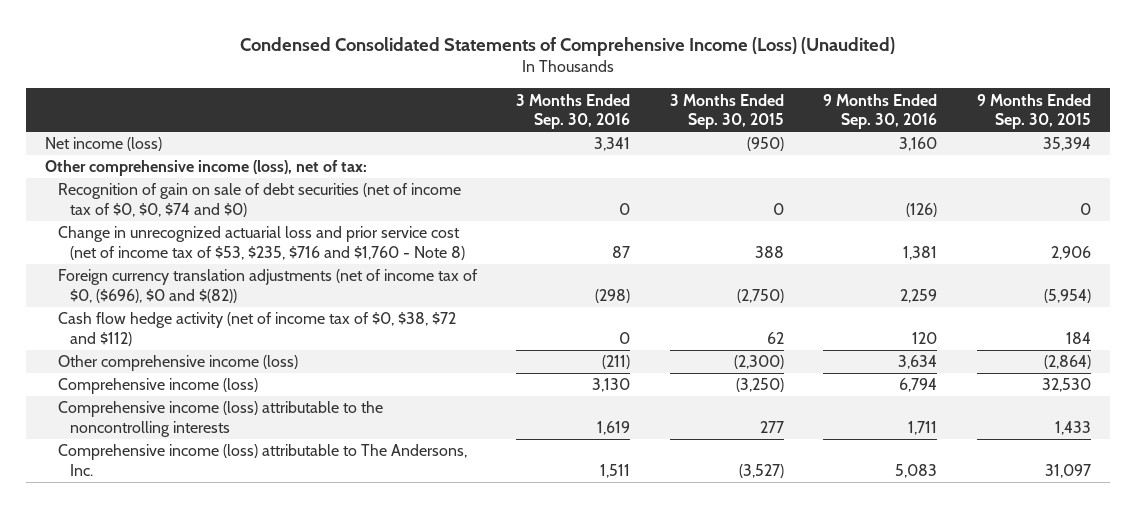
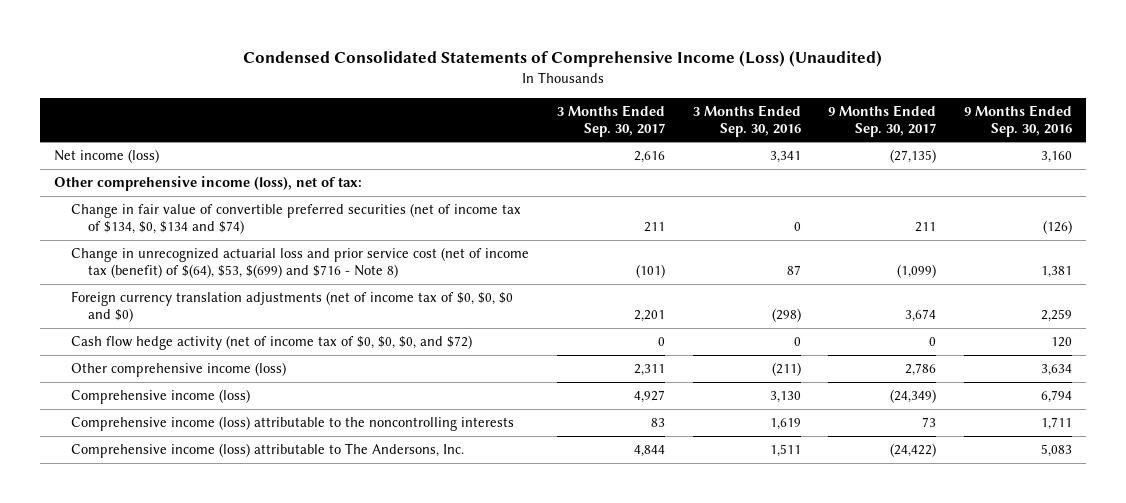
- | 3 Months Ended Sep. 30, 2016 | 3 Months Ended Sep. 30, 2015 | 9 Months Ended Sep. 30, 2016 | 9 Months Ended Sep. 30, 2015
+ | 3 Months Ended Sep. 30, 2017 | 3 Months Ended Sep. 30, 2016 | 9 Months Ended Sep. 30, 2017 | 9 Months Ended Sep. 30, 2016
- Recognition of gain on sale of debt securities (net of income tax of $0, $0, $74 and $0) | 0 | 0 | (126) | 0
- Change in unrecognized actuarial loss and prior service cost (net of income tax of $53, $235, $716 and $1,760 - Note 8) | 87 | 388 | 1,381 | 2,906
- Foreign currency translation adjustments (net of income tax of $0, ($696), $0 and $(82)) | (298) | (2,750) | 2,259 | (5,954)
- Cash flow hedge activity (net of income tax of $0, $38, $72 and $112) | 0 | 62 | 120 | 184
+ Change in fair value of convertible preferred securities (net of income tax of $134, $0, $134 and $74) | 211 | 0 | 211 | (126)
+ Change in unrecognized actuarial loss and prior service cost (net of income tax (benefit) of $(64), $53, $(699) and $716 - Note 8) | (101) | 87 | (1,099) | 1,381
+ Foreign currency translation adjustments (net of income tax of $0, $0, $0 and $0) | 2,201 | (298) | 3,674 | 2,259
+ Cash flow hedge activity (net of income tax of $0, $0, $0, and $72) | 0 | 0 | 0 | 120

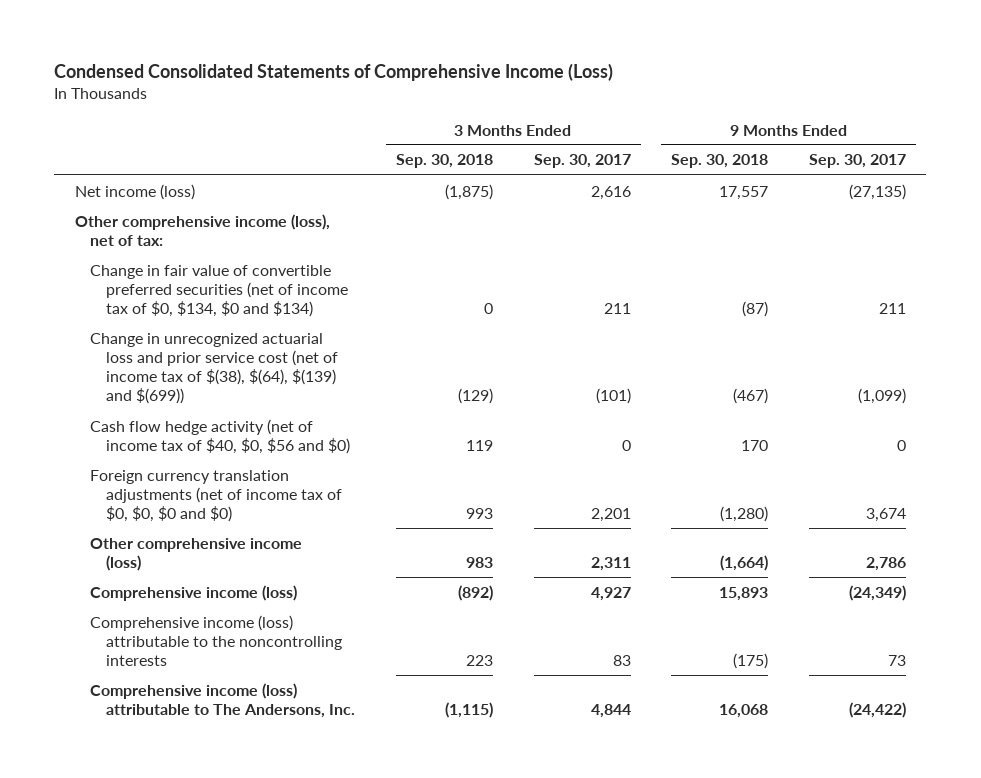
- Condensed Consolidated Statements of Comprehensive Income (Loss) (Unaudited)
+ Condensed Consolidated Statements of Comprehensive Income (Loss)
- | 3 Months Ended Sep. 30, 2017 | 3 Months Ended Sep. 30, 2016 | 9 Months Ended Sep. 30, 2017 | 9 Months Ended Sep. 30, 2016
+ | 3 Months Ended Sep. 30, 2018 | 3 Months Ended Sep. 30, 2017 | 9 Months Ended Sep. 30, 2018 | 9 Months Ended Sep. 30, 2017
- Change in fair value of convertible preferred securities (net of income tax of $134, $0, $134 and $74) | 211 | 0 | 211 | (126)
- Change in unrecognized actuarial loss and prior service cost (net of income tax (benefit) of $(64), $53, $(699) and $716 - Note 8) | (101) | 87 | (1,099) | 1,381
+ Change in fair value of convertible preferred securities (net of income tax of $0, $134, $0 and $134) | 0 | 211 | (87) | 211
+ Change in unrecognized actuarial loss and prior service cost (net of income tax of $(38), $(64), $(139) and $(699)) | (129) | (101) | (467) | (1,099)
+ Cash flow hedge activity (net of income tax of $40, $0, $56 and $0) | 119 | 0 | 170 | 0
- Cash flow hedge activity (net of income tax of $0, $0, $0, and $72) | 0 | 0 | 0 | 120

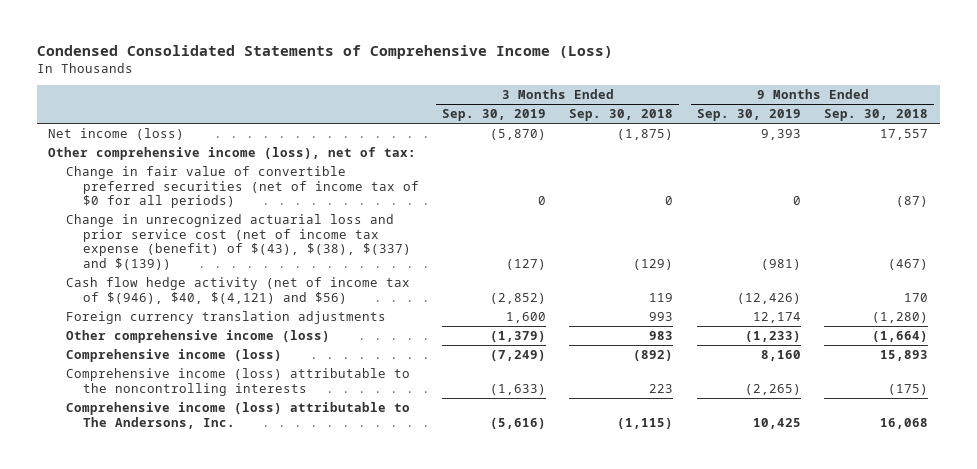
- | 3 Months Ended Sep. 30, 2018 | 3 Months Ended Sep. 30, 2017 | 9 Months Ended Sep. 30, 2018 | 9 Months Ended Sep. 30, 2017
+ | 3 Months Ended Sep. 30, 2019 | 3 Months Ended Sep. 30, 2018 | 9 Months Ended Sep. 30, 2019 | 9 Months Ended Sep. 30, 2018
- Change in fair value of convertible preferred securities (net of income tax of $0, $134, $0 and $134) | 0 | 211 | (87) | 211
- Change in unrecognized actuarial loss and prior service cost (net of income tax of $(38), $(64), $(139) and $(699)) | (129) | (101) | (467) | (1,099)
- Cash flow hedge activity (net of income tax of $40, $0, $56 and $0) | 119 | 0 | 170 | 0
- Foreign currency translation adjustments (net of income tax of $0, $0, $0 and $0) | 993 | 2,201 | (1,280) | 3,674
+ Change in fair value of convertible preferred securities (net of income tax of $0 for all periods) | 0 | 0 | 0 | (87)
+ Change in unrecognized actuarial loss and prior service cost (net of income tax expense (benefit) of $(43), $(38), $(337) and $(139)) | (127) | (129) | (981) | (467)
+ Cash flow hedge activity (net of income tax of $(946), $40, $(4,121) and $56) | (2,852) | 119 | (12,426) | 170
+ Foreign currency translation adjustments | 1,600 | 993 | 12,174 | (1,280)

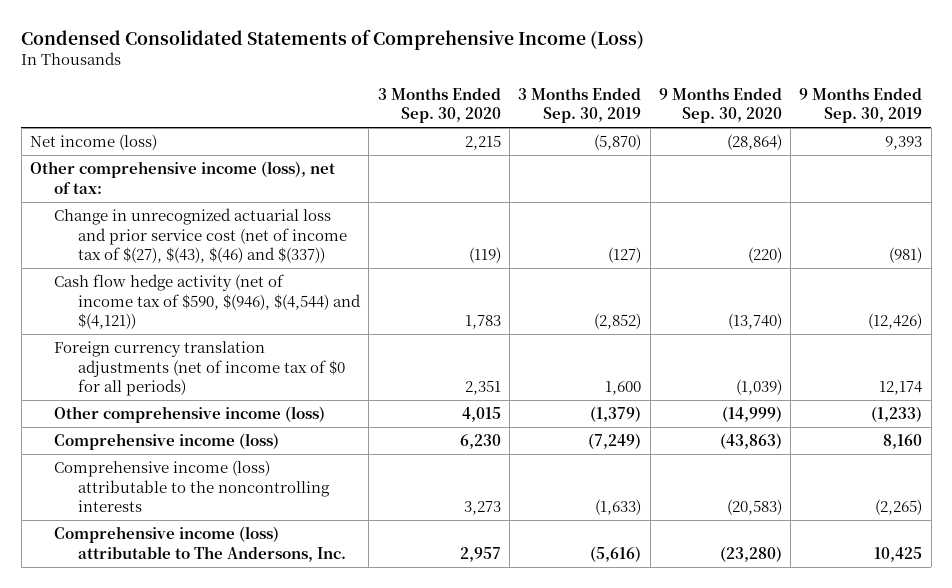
- | 3 Months Ended Sep. 30, 2019 | 3 Months Ended Sep. 30, 2018 | 9 Months Ended Sep. 30, 2019 | 9 Months Ended Sep. 30, 2018
+ | 3 Months Ended Sep. 30, 2020 | 3 Months Ended Sep. 30, 2019 | 9 Months Ended Sep. 30, 2020 | 9 Months Ended Sep. 30, 2019
- Change in fair value of convertible preferred securities (net of income tax of $0 for all periods) | 0 | 0 | 0 | (87)
- Change in unrecognized actuarial loss and prior service cost (net of income tax expense (benefit) of $(43), $(38), $(337) and $(139)) | (127) | (129) | (981) | (467)
- Cash flow hedge activity (net of income tax of $(946), $40, $(4,121) and $56) | (2,852) | 119 | (12,426) | 170
- Foreign currency translation adjustments | 1,600 | 993 | 12,174 | (1,280)
+ Change in unrecognized actuarial loss and prior service cost (net of income tax of $(27), $(43), $(46) and $(337)) | (119) | (127) | (220) | (981)
+ Cash flow hedge activity (net of income tax of $590, $(946), $(4,544) and $(4,121)) | 1,783 | (2,852) | (13,740) | (12,426)
+ Foreign currency translation adjustments (net of income tax of $0 for all periods) | 2,351 | 1,600 | (1,039) | 12,174

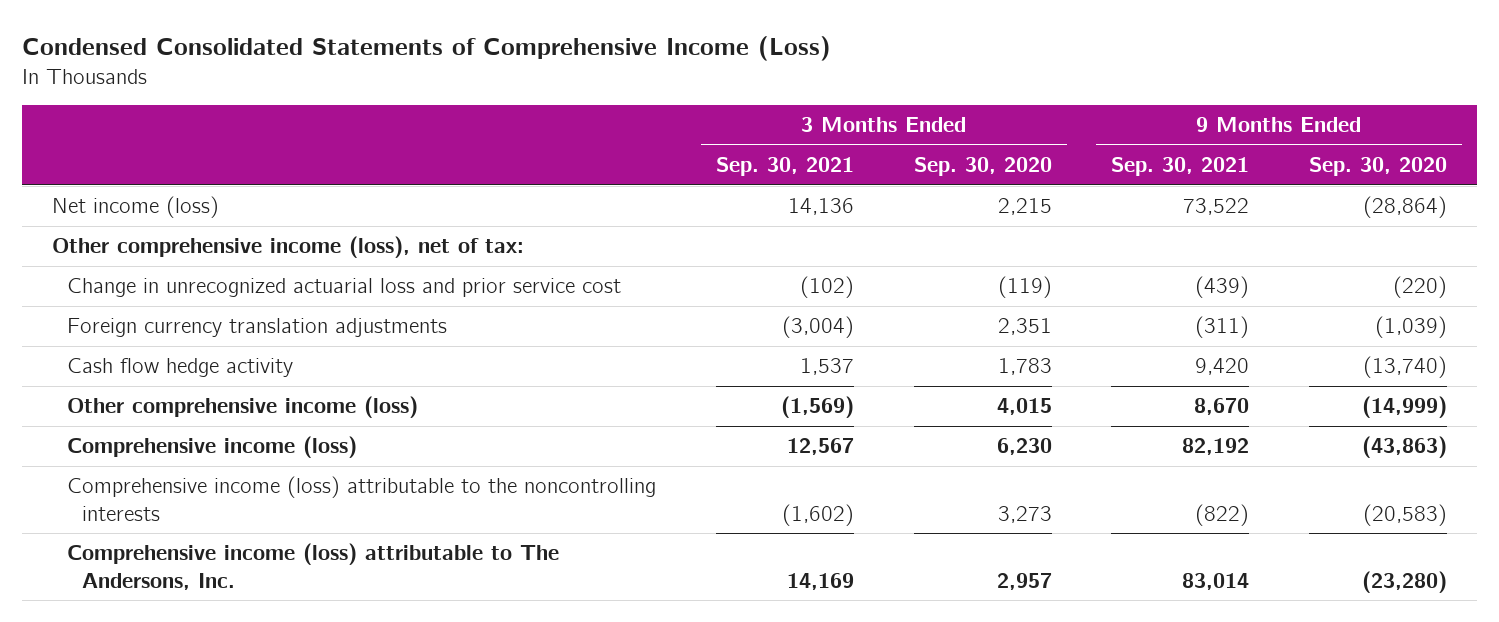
- | 3 Months Ended Sep. 30, 2020 | 3 Months Ended Sep. 30, 2019 | 9 Months Ended Sep. 30, 2020 | 9 Months Ended Sep. 30, 2019
+ | 3 Months Ended Sep. 30, 2021 | 3 Months Ended Sep. 30, 2020 | 9 Months Ended Sep. 30, 2021 | 9 Months Ended Sep. 30, 2020
- Change in unrecognized actuarial loss and prior service cost (net of income tax of $(27), $(43), $(46) and $(337)) | (119) | (127) | (220) | (981)
- Cash flow hedge activity (net of income tax of $590, $(946), $(4,544) and $(4,121)) | 1,783 | (2,852) | (13,740) | (12,426)
- Foreign currency translation adjustments (net of income tax of $0 for all periods) | 2,351 | 1,600 | (1,039) | 12,174
+ Change in unrecognized actuarial loss and prior service cost | (102) | (119) | (439) | (220)
+ Foreign currency translation adjustments | (3,004) | 2,351 | (311) | (1,039)
+ Cash flow hedge activity | 1,537 | 1,783 | 9,420 | (13,740)

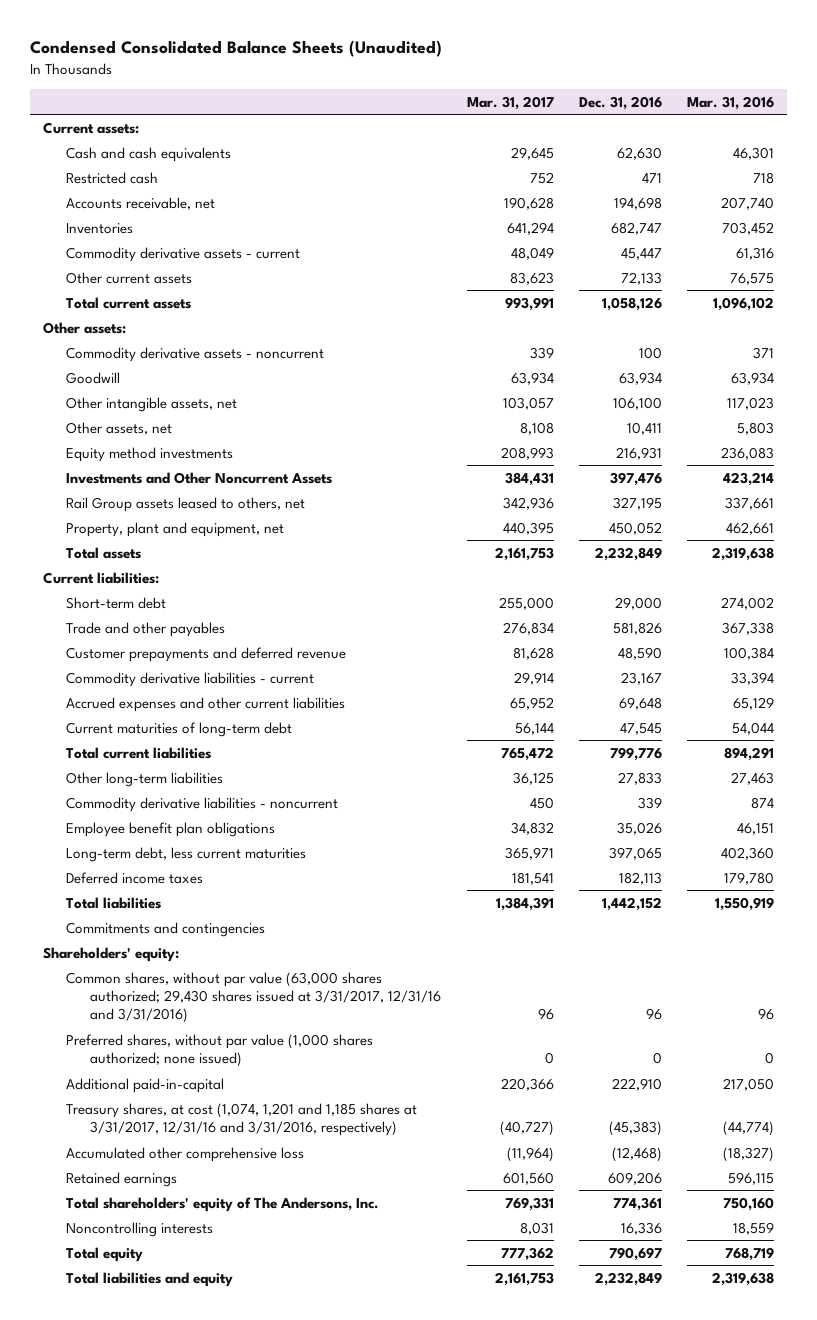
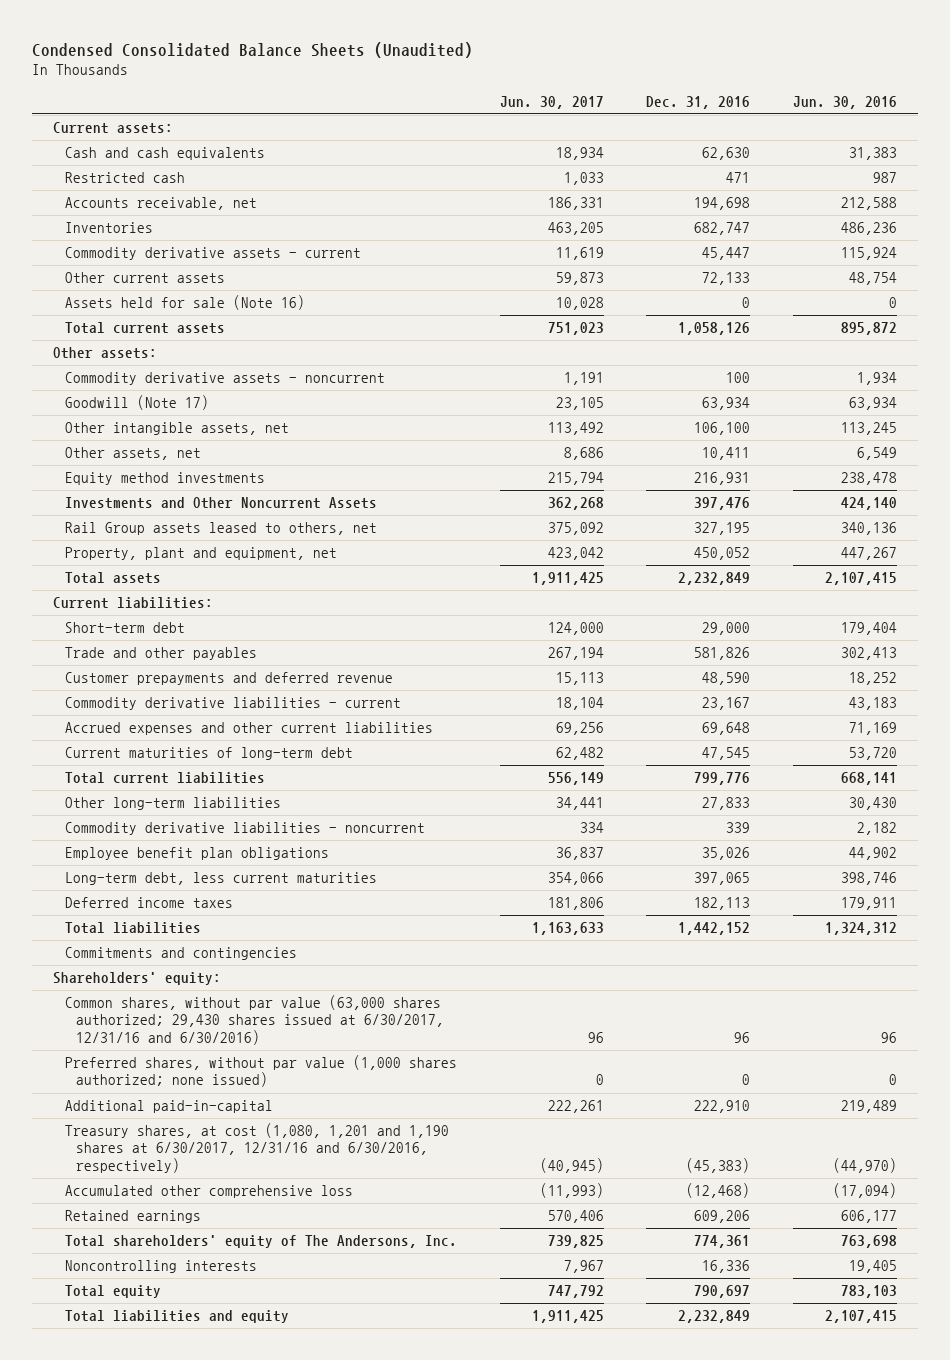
- | Mar. 31, 2017 | Dec. 31, 2016 | Mar. 31, 2016
+ | Jun. 30, 2017 | Dec. 31, 2016 | Jun. 30, 2016
+ Assets held for sale (Note 16) | 10,028 | 0 | 0
- Goodwill | 63,934 | 63,934 | 63,934
+ Goodwill (Note 17) | 23,105 | 63,934 | 63,934
- Common shares, without par value (63,000 shares authorized; 29,430 shares issued at 3/31/2017, 12/31/16 and 3/31/2016) | 96 | 96 | 96
+ Common shares, without par value (63,000 shares authorized; 29,430 shares issued at 6/30/2017, 12/31/16 and 6/30/2016) | 96 | 96 | 96
- Treasury shares, at cost (1,074, 1,201 and 1,185 shares at 3/31/2017, 12/31/16 and 3/31/2016, respectively) | (40,727) | (45,383) | (44,774)
+ Treasury shares, at cost (1,080, 1,201 and 1,190 shares at 6/30/2017, 12/31/16 and 6/30/2016, respectively) | (40,945) | (45,383) | (44,970)

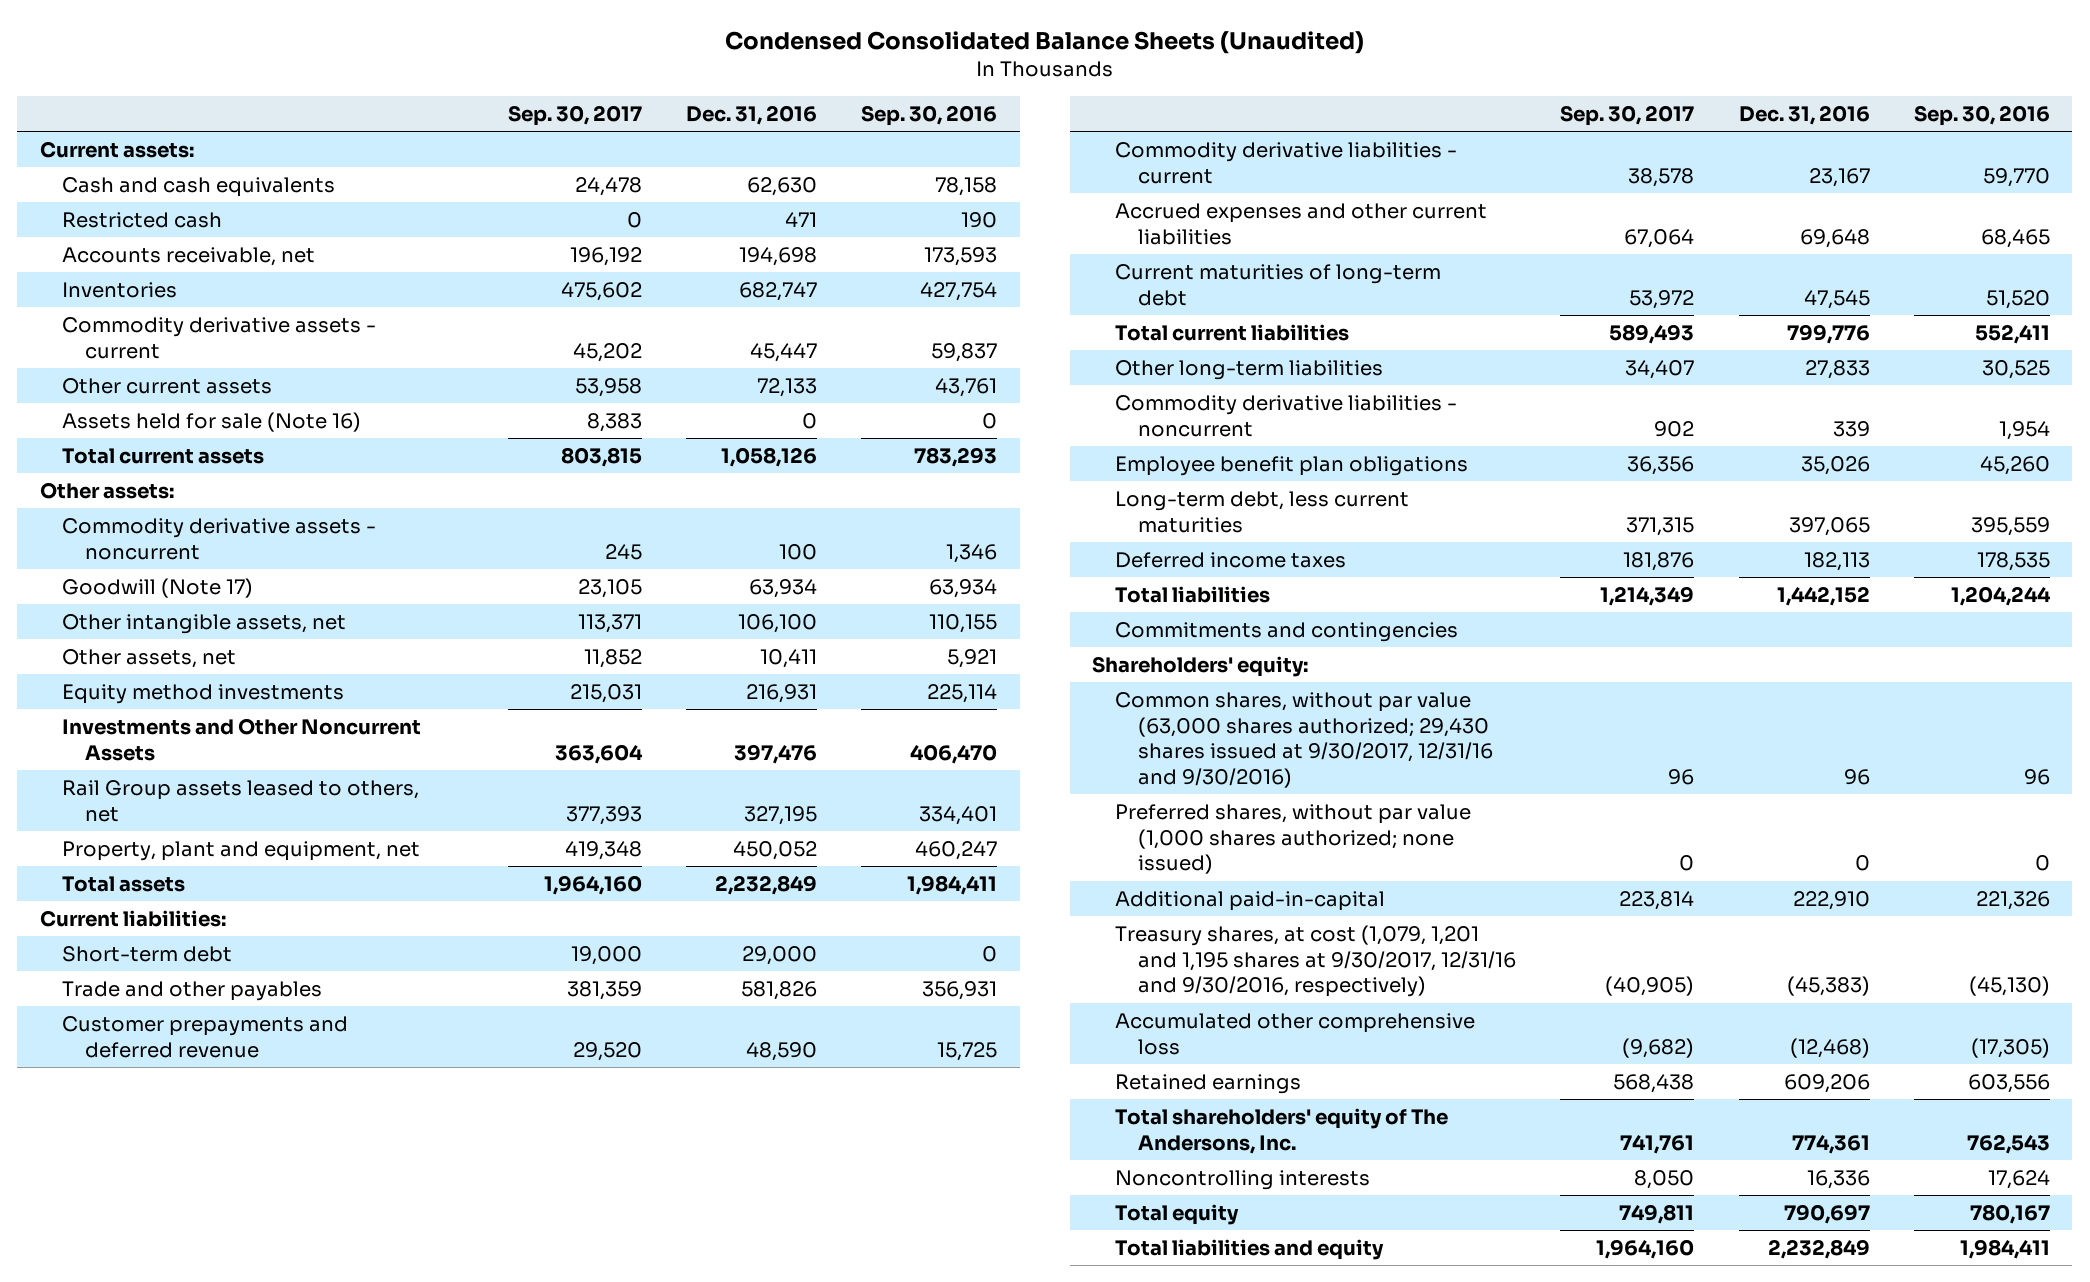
- | Jun. 30, 2017 | Dec. 31, 2016 | Jun. 30, 2016
+ | Sep. 30, 2017 | Dec. 31, 2016 | Sep. 30, 2016
- Common shares, without par value (63,000 shares authorized; 29,430 shares issued at 6/30/2017, 12/31/16 and 6/30/2016) | 96 | 96 | 96
+ Common shares, without par value (63,000 shares authorized; 29,430 shares issued at 9/30/2017, 12/31/16 and 9/30/2016) | 96 | 96 | 96
- Treasury shares, at cost (1,080, 1,201 and 1,190 shares at 6/30/2017, 12/31/16 and 6/30/2016, respectively) | (40,945) | (45,383) | (44,970)
+ Treasury shares, at cost (1,079, 1,201 and 1,195 shares at 9/30/2017, 12/31/16 and 9/30/2016, respectively) | (40,905) | (45,383) | (45,130)

